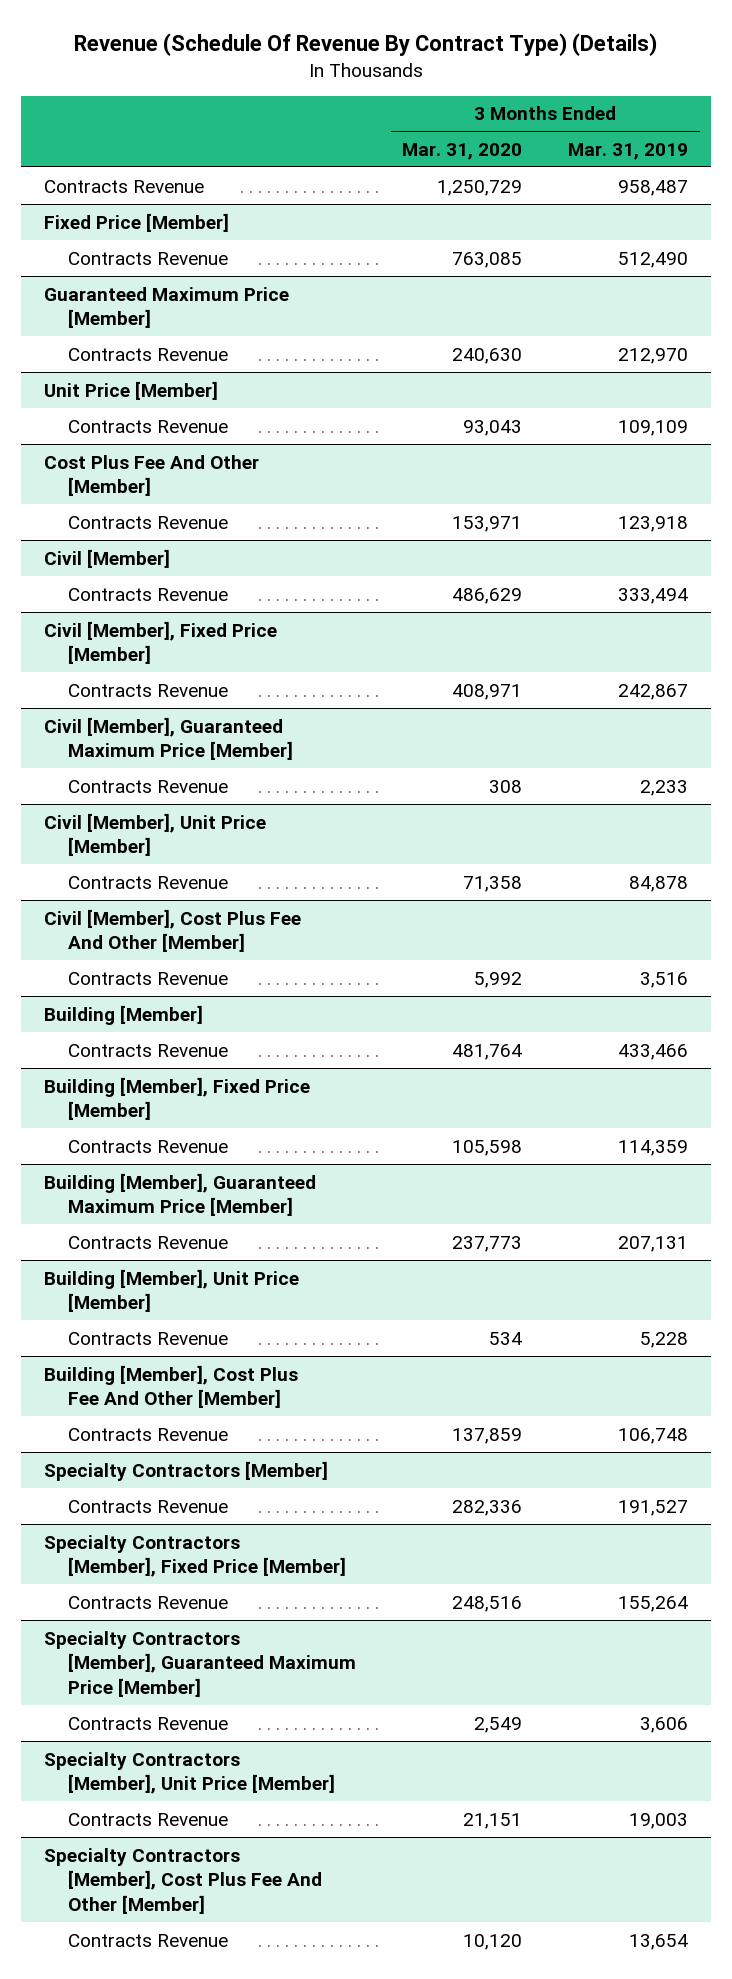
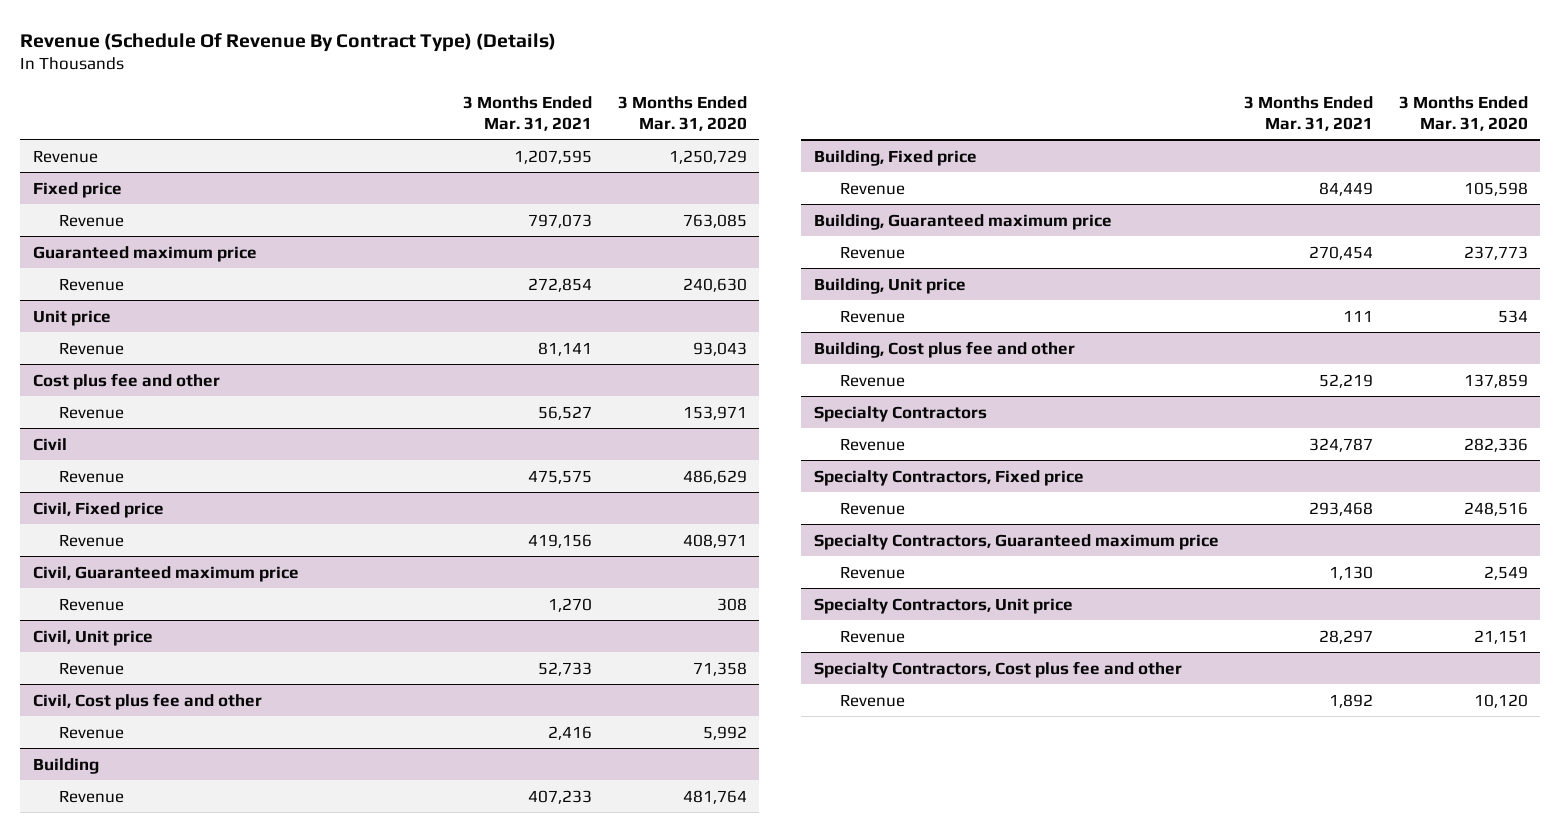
- | 3 Months Ended Mar. 31, 2020 | 3 Months Ended Mar. 31, 2019
+ | 3 Months Ended Mar. 31, 2021 | 3 Months Ended Mar. 31, 2020
- Contracts Revenue | 1,250,729 | 958,487
- Fixed Price [Member]
- Contracts Revenue | 763,085 | 512,490
- Guaranteed Maximum Price [Member]
- Contracts Revenue | 240,630 | 212,970
- Unit Price [Member]
- Contracts Revenue | 93,043 | 109,109
- Cost Plus Fee And Other [Member]
- Contracts Revenue | 153,971 | 123,918
- Civil [Member]
- Contracts Revenue | 486,629 | 333,494
- Civil [Member], Fixed Price [Member]
- Contracts Revenue | 408,971 | 242,867
- Civil [Member], Guaranteed Maximum Price [Member]
- Contracts Revenue | 308 | 2,233
- Civil [Member], Unit Price [Member]
- Contracts Revenue | 71,358 | 84,878
- Civil [Member], Cost Plus Fee And Other [Member]
- Contracts Revenue | 5,992 | 3,516
- Building [Member]
- Contracts Revenue | 481,764 | 433,466
- Building [Member], Fixed Price [Member]
- Contracts Revenue | 105,598 | 114,359
- Building [Member], Guaranteed Maximum Price [Member]
- Contracts Revenue | 237,773 | 207,131
- Building [Member], Unit Price [Member]
- Contracts Revenue | 534 | 5,228
- Building [Member], Cost Plus Fee And Other [Member]
- Contracts Revenue | 137,859 | 106,748
- Specialty Contractors [Member]
- Contracts Revenue | 282,336 | 191,527
- Specialty Contractors [Member], Fixed Price [Member]
- Contracts Revenue | 248,516 | 155,264
- Specialty Contractors [Member], Guaranteed Maximum Price [Member]
- Contracts Revenue | 2,549 | 3,606
- Specialty Contractors [Member], Unit Price [Member]
- Contracts Revenue | 21,151 | 19,003
- Specialty Contractors [Member], Cost Plus Fee And Other [Member]
- Contracts Revenue | 10,120 | 13,654
+ Revenue | 1,207,595 | 1,250,729
+ Fixed price
+ Revenue | 797,073 | 763,085
+ Guaranteed maximum price
+ Revenue | 272,854 | 240,630
+ Unit price
+ Revenue | 81,141 | 93,043
+ Cost plus fee and other
+ Revenue | 56,527 | 153,971
+ Civil
+ Revenue | 475,575 | 486,629
+ Civil, Fixed price
+ Revenue | 419,156 | 408,971
+ Civil, Guaranteed maximum price
+ Revenue | 1,270 | 308
+ Civil, Unit price
+ Revenue | 52,733 | 71,358
+ Civil, Cost plus fee and other
+ Revenue | 2,416 | 5,992
+ Building
+ Revenue | 407,233 | 481,764
+ Building, Fixed price
+ Revenue | 84,449 | 105,598
+ Building, Guaranteed maximum price
+ Revenue | 270,454 | 237,773
+ Building, Unit price
+ Revenue | 111 | 534
+ Building, Cost plus fee and other
+ Revenue | 52,219 | 137,859
+ Specialty Contractors
+ Revenue | 324,787 | 282,336
+ Specialty Contractors, Fixed price
+ Revenue | 293,468 | 248,516
+ Specialty Contractors, Guaranteed maximum price
+ Revenue | 1,130 | 2,549
+ Specialty Contractors, Unit price
+ Revenue | 28,297 | 21,151
+ Specialty Contractors, Cost plus fee and other
+ Revenue | 1,892 | 10,120

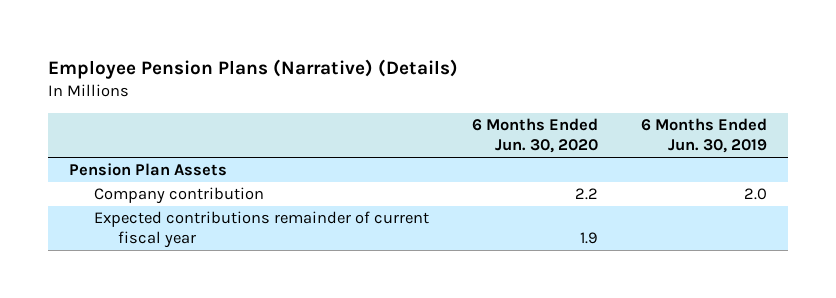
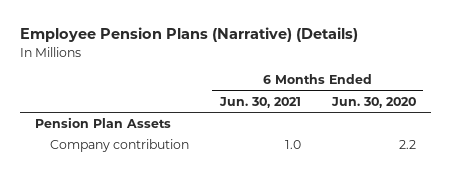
- | 6 Months Ended Jun. 30, 2020 | 6 Months Ended Jun. 30, 2019
+ | 6 Months Ended Jun. 30, 2021 | 6 Months Ended Jun. 30, 2020
- Expected contributions remainder of current fiscal year | 1.9 |

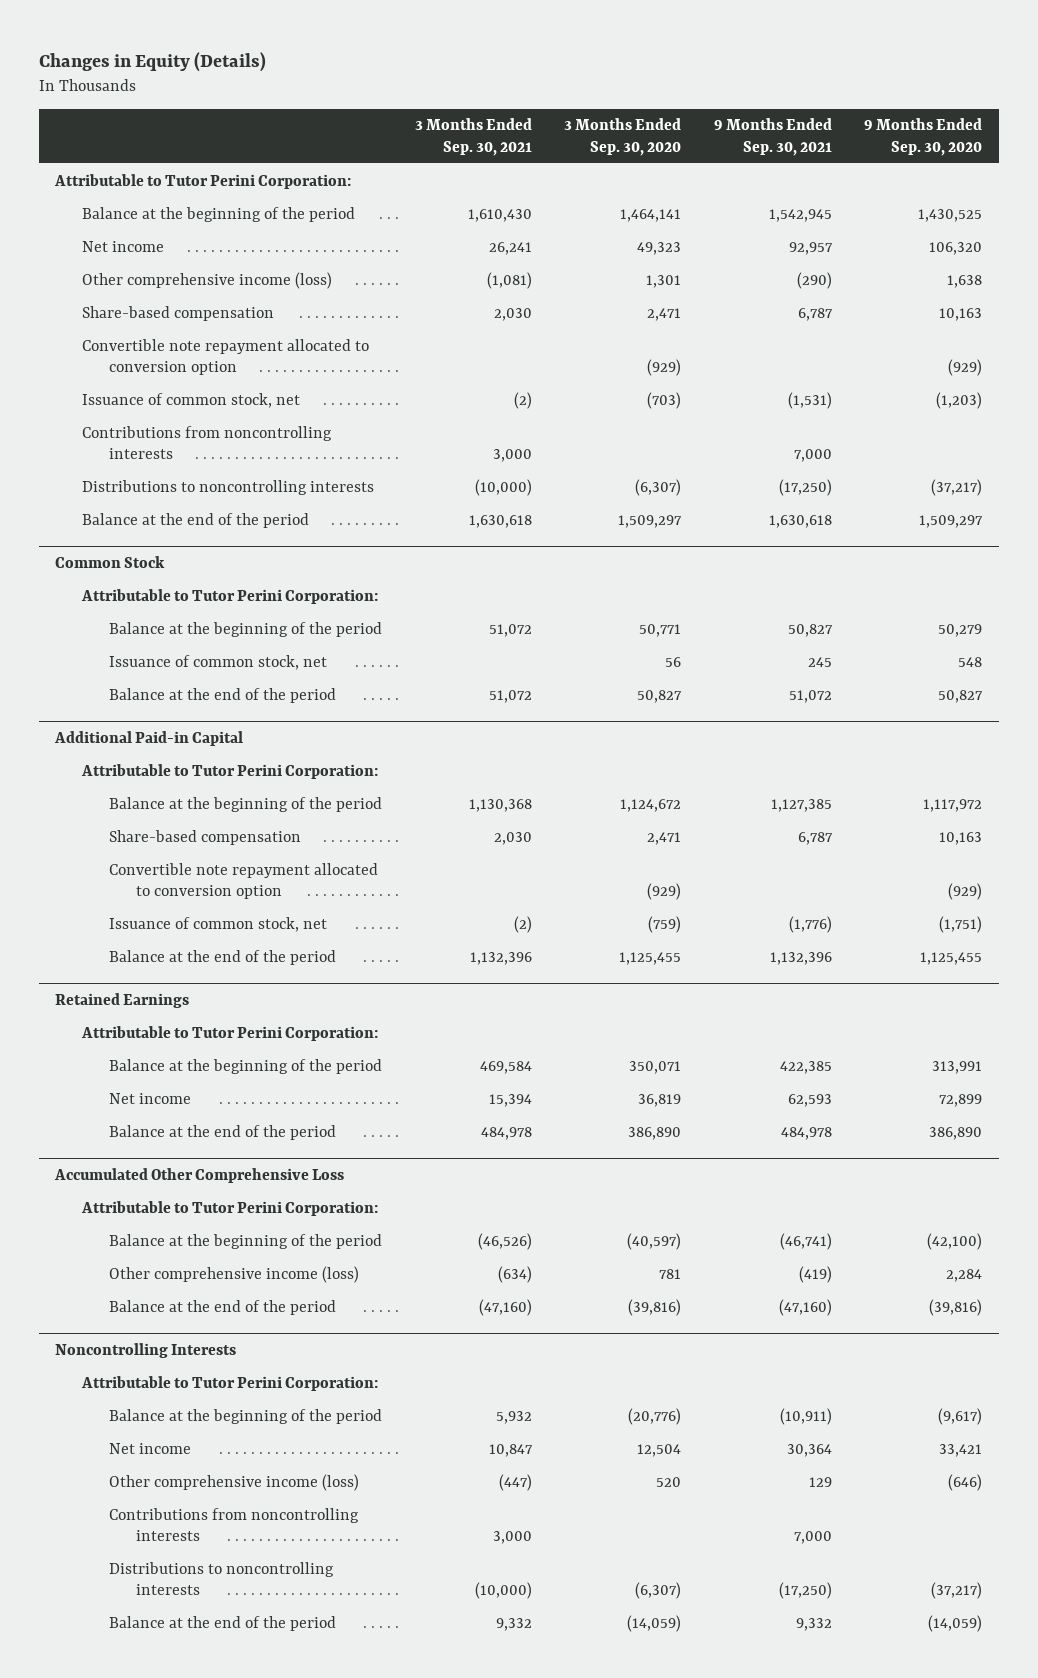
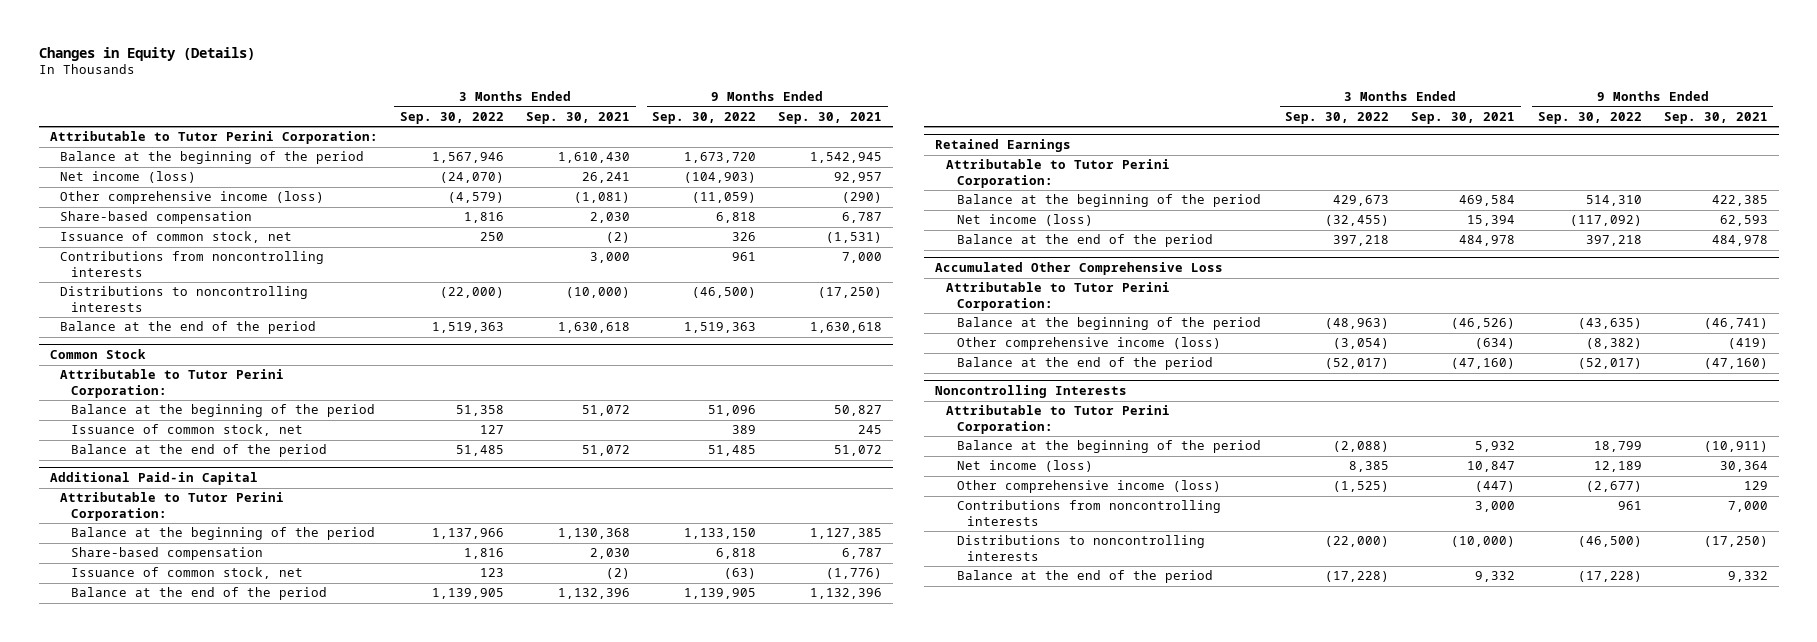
- | 3 Months Ended Sep. 30, 2021 | 3 Months Ended Sep. 30, 2020 | 9 Months Ended Sep. 30, 2021 | 9 Months Ended Sep. 30, 2020
+ | 3 Months Ended Sep. 30, 2022 | 3 Months Ended Sep. 30, 2021 | 9 Months Ended Sep. 30, 2022 | 9 Months Ended Sep. 30, 2021
- Net income | 26,241 | 49,323 | 92,957 | 106,320
+ Net income (loss) | (24,070) | 26,241 | (104,903) | 92,957
- Convertible note repayment allocated to conversion option | | (929) | | (929)
@ Additional Paid-in Capital
- Convertible note repayment allocated to conversion option | | (929) | | (929)
@ Retained Earnings
- Net income | 15,394 | 36,819 | 62,593 | 72,899
+ Net income (loss) | (32,455) | 15,394 | (117,092) | 62,593
@ Noncontrolling Interests
- Net income | 10,847 | 12,504 | 30,364 | 33,421
+ Net income (loss) | 8,385 | 10,847 | 12,189 | 30,364

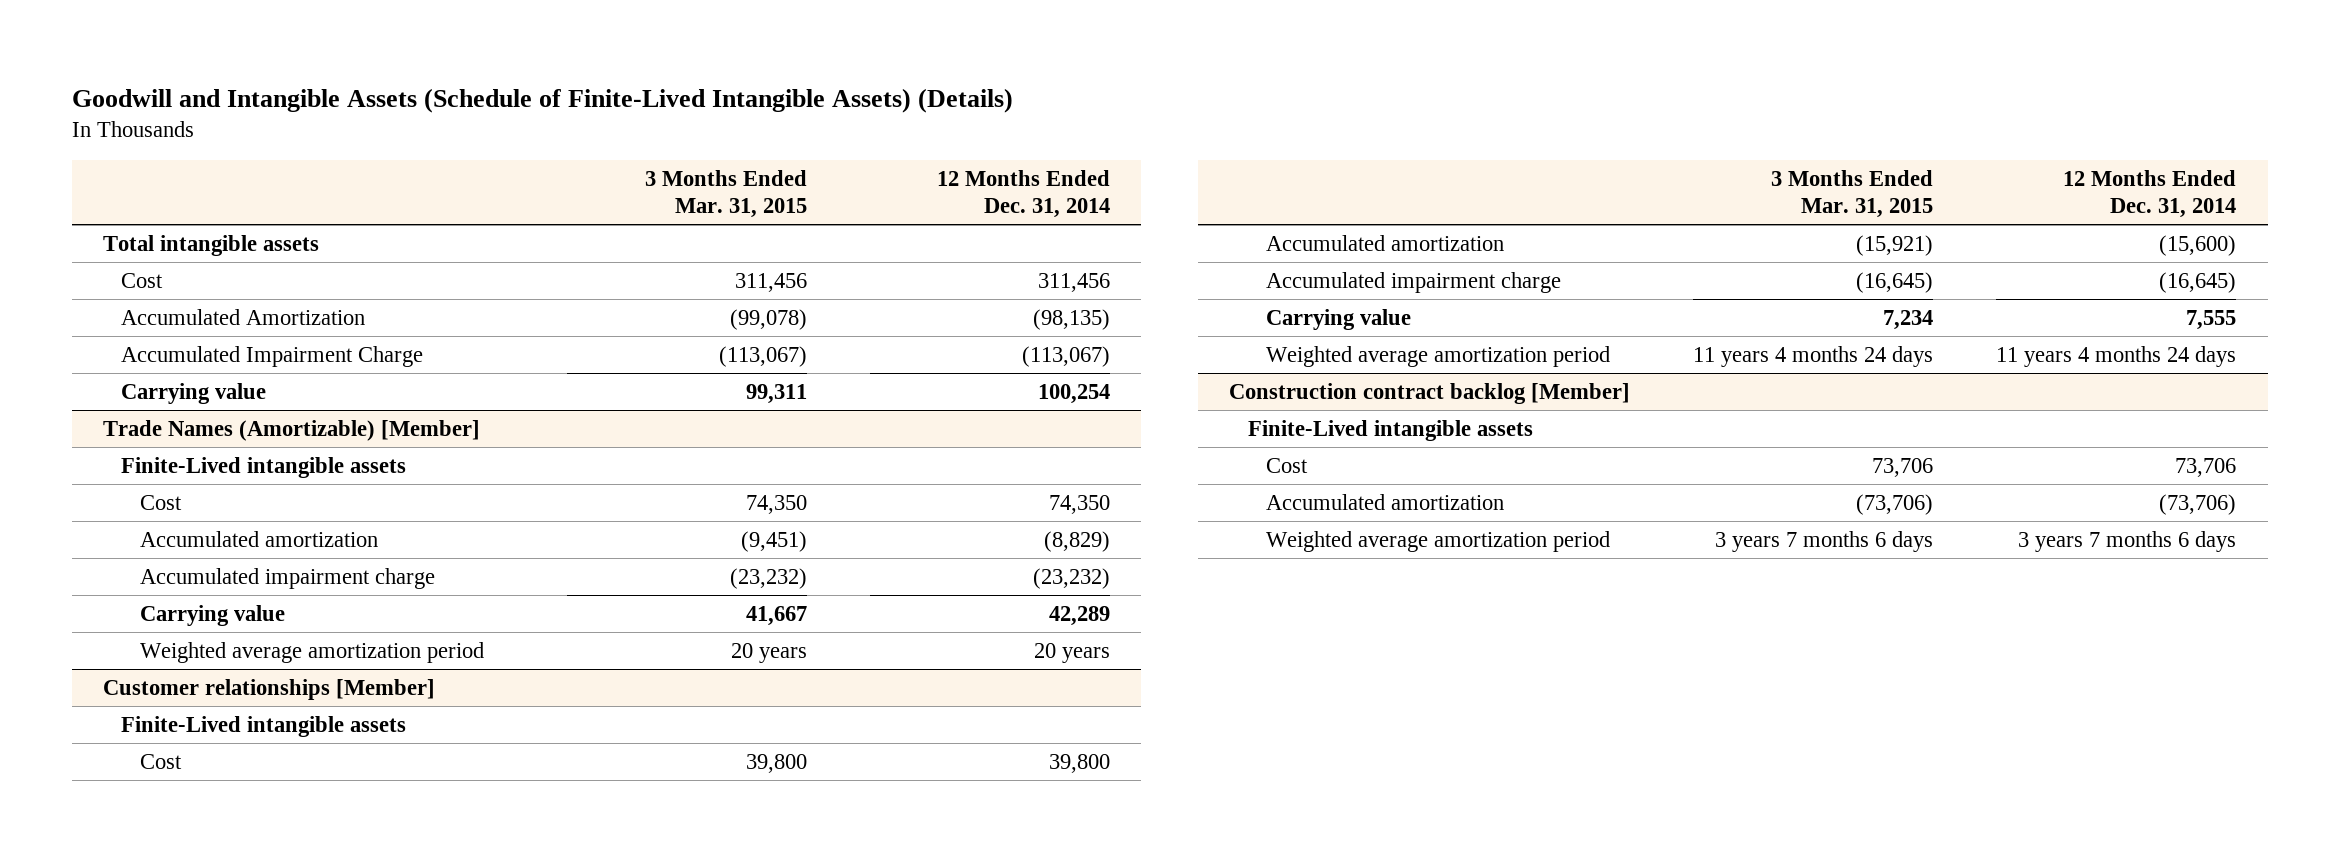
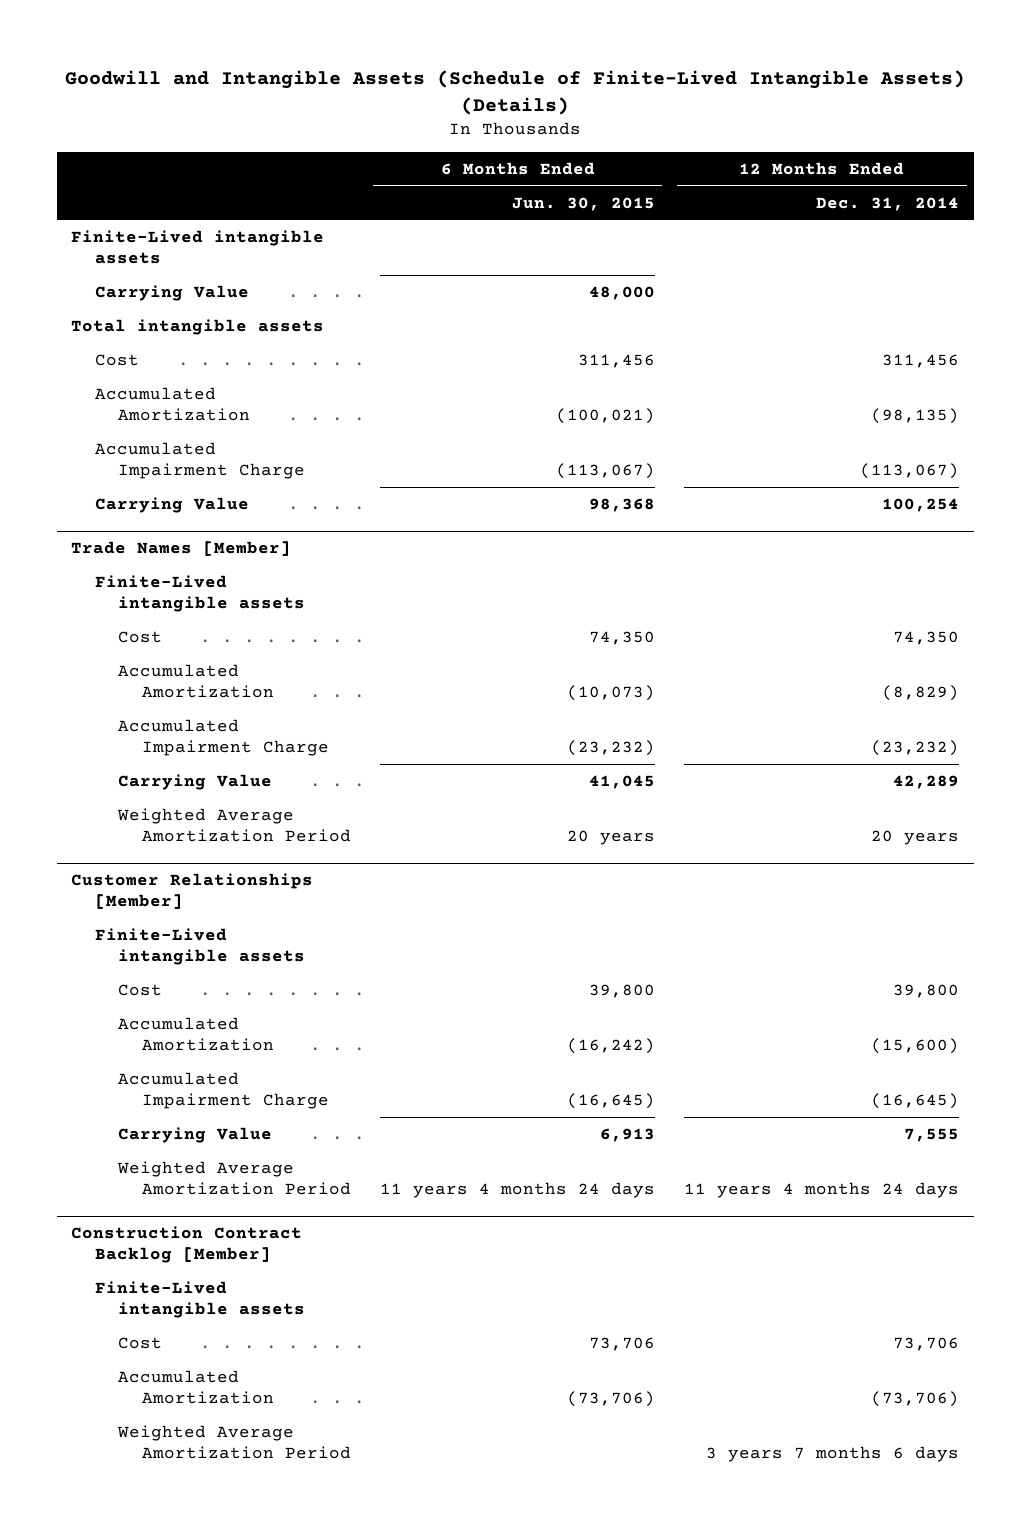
- | 3 Months Ended Mar. 31, 2015 | 12 Months Ended Dec. 31, 2014
+ | 6 Months Ended Jun. 30, 2015 | 12 Months Ended Dec. 31, 2014
+ Finite-Lived intangible assets
+ Carrying Value | 48,000 |
- Carrying value | 99,311 | 100,254
- Trade Names (Amortizable) [Member]
+ Carrying Value | 98,368 | 100,254
+ Trade Names [Member]
- Accumulated amortization | (9,451) | (8,829)
- Accumulated impairment charge | (23,232) | (23,232)
- Carrying value | 41,667 | 42,289
- Weighted average amortization period | 20 years | 20 years
- Customer relationships [Member]
+ Accumulated Amortization | (10,073) | (8,829)
+ Accumulated Impairment Charge | (23,232) | (23,232)
+ Carrying Value | 41,045 | 42,289
+ Weighted Average Amortization Period | 20 years | 20 years
+ Customer Relationships [Member]
- Accumulated amortization | (15,921) | (15,600)
- Accumulated impairment charge | (16,645) | (16,645)
- Carrying value | 7,234 | 7,555
- Weighted average amortization period | 11 years 4 months 24 days | 11 years 4 months 24 days
- Construction contract backlog [Member]
+ Accumulated Amortization | (16,242) | (15,600)
+ Accumulated Impairment Charge | (16,645) | (16,645)
+ Carrying Value | 6,913 | 7,555
+ Weighted Average Amortization Period | 11 years 4 months 24 days | 11 years 4 months 24 days
+ Construction Contract Backlog [Member]
- Accumulated amortization | (73,706) | (73,706)
- Weighted average amortization period | 3 years 7 months 6 days | 3 years 7 months 6 days
+ Accumulated Amortization | (73,706) | (73,706)
+ Weighted Average Amortization Period | | 3 years 7 months 6 days

